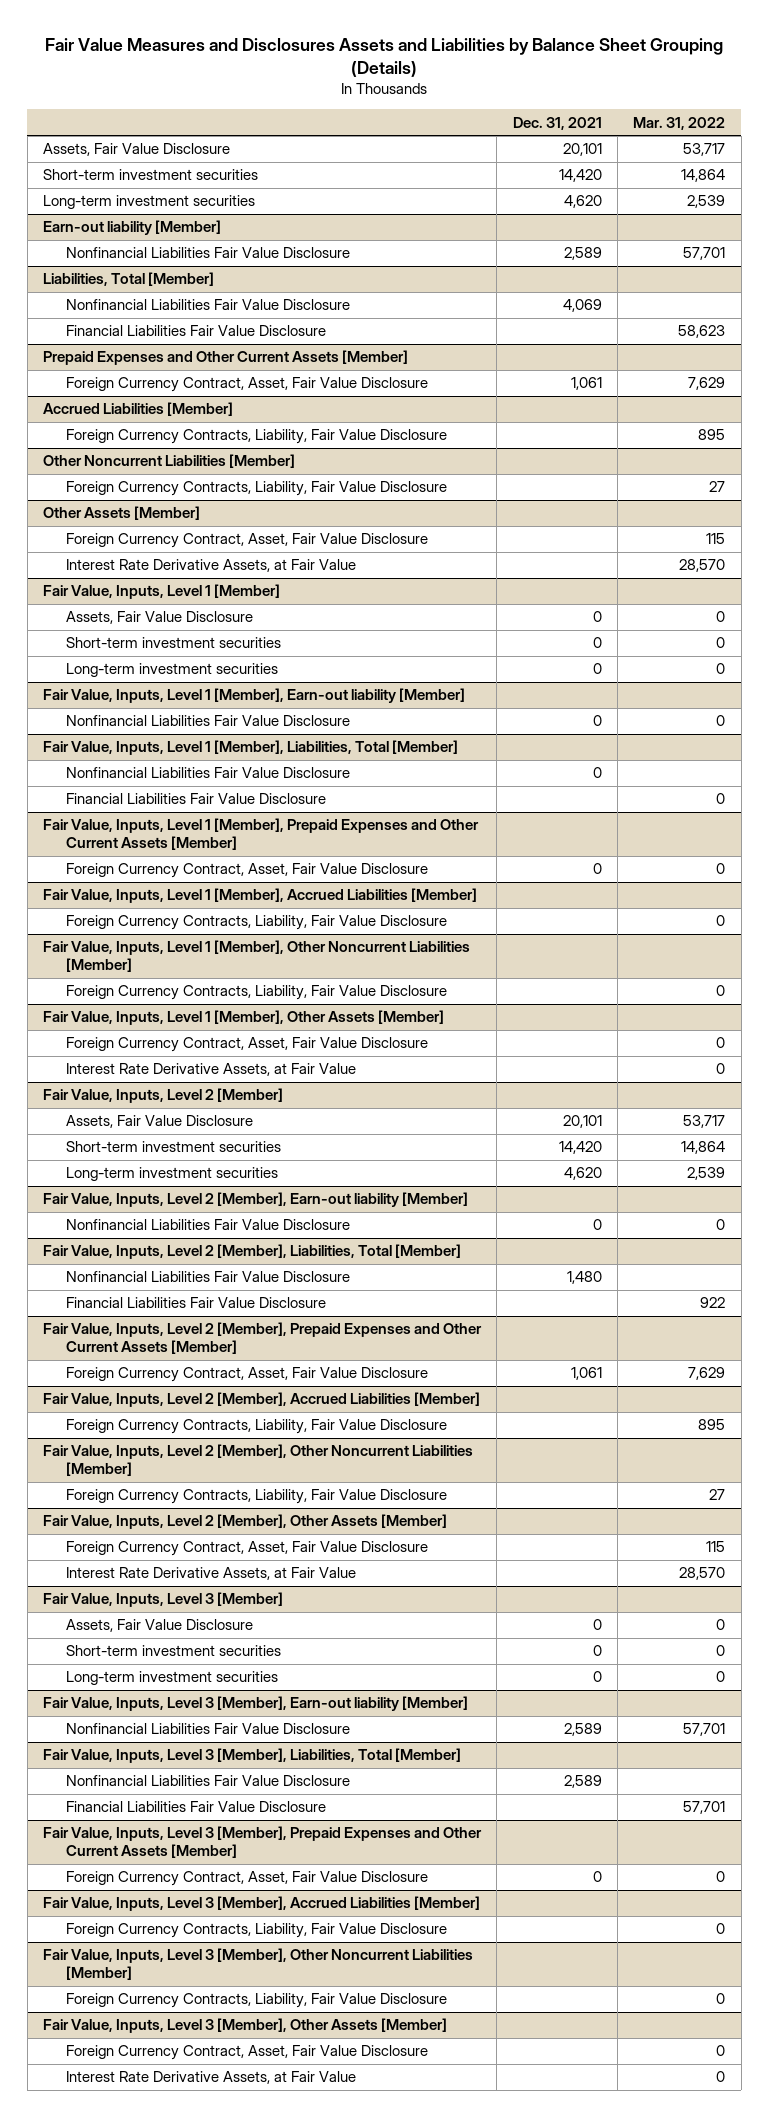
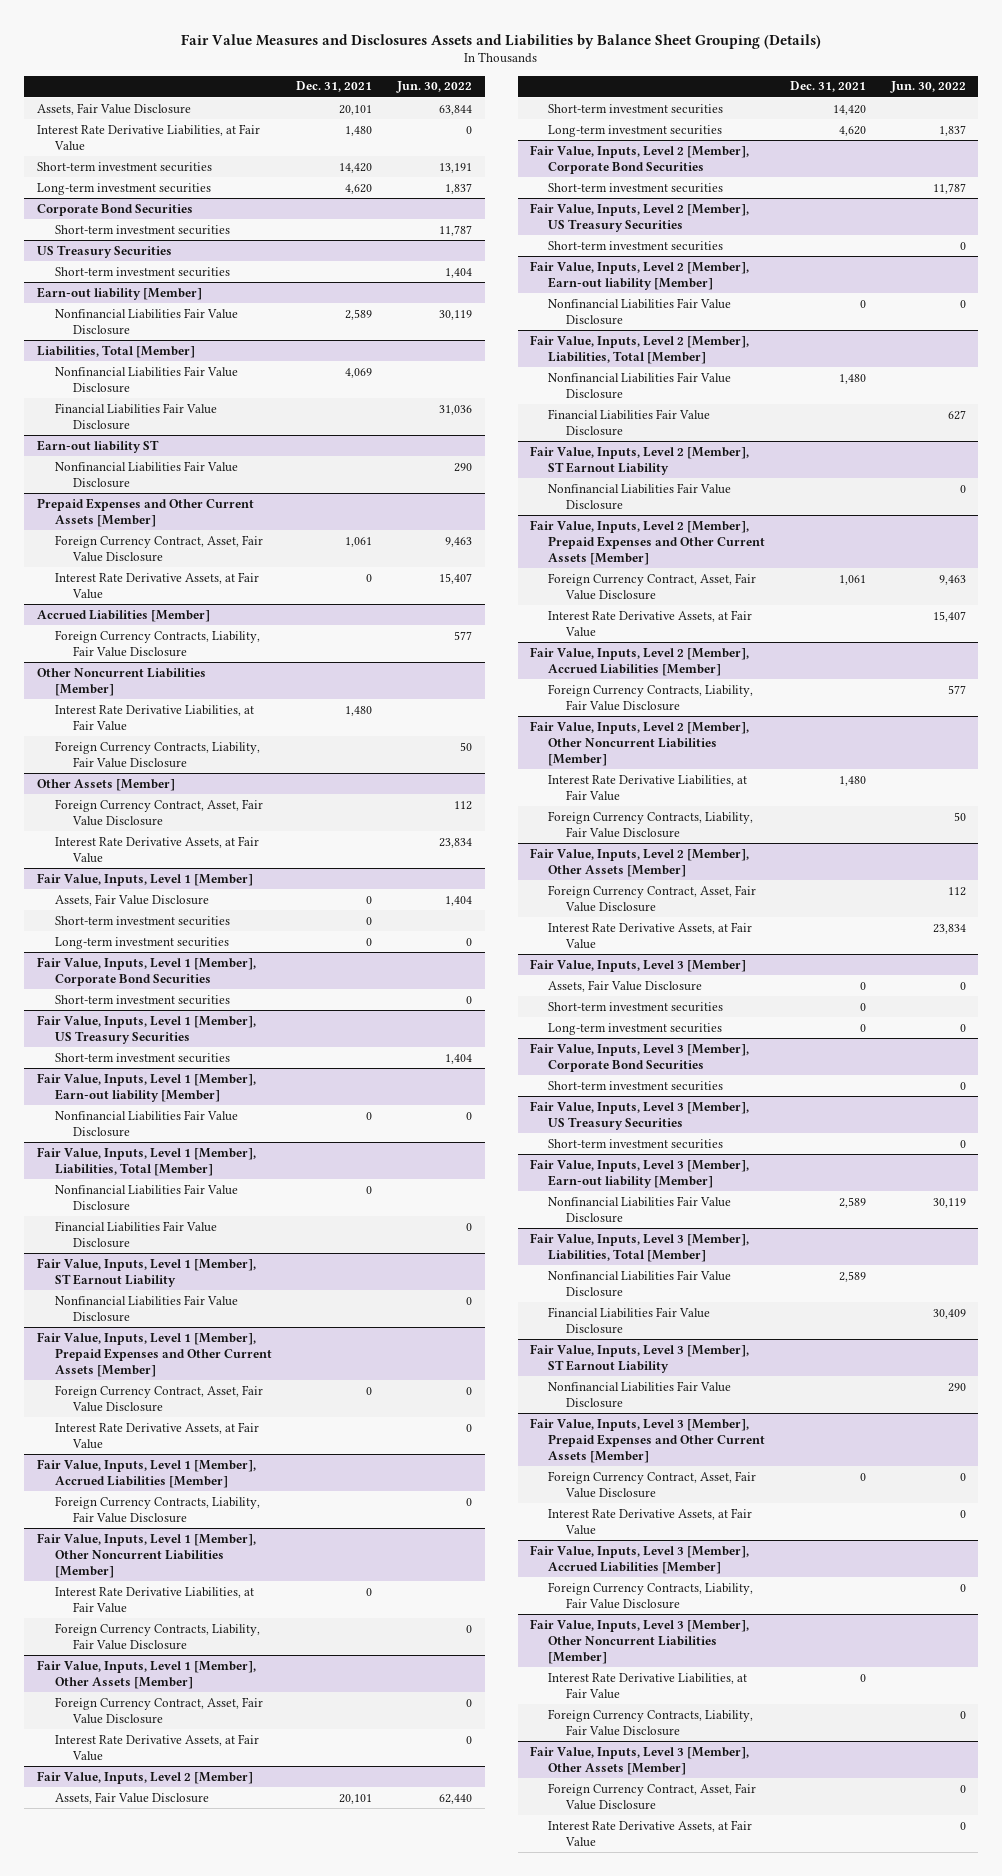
- | Dec. 31, 2021 | Mar. 31, 2022
+ | Dec. 31, 2021 | Jun. 30, 2022
+ Interest Rate Derivative Liabilities, at Fair Value | 1,480 | 0
+ Corporate Bond Securities
+ Short-term investment securities | | 11,787
+ US Treasury Securities
+ Short-term investment securities | | 1,404
+ Earn-out liability ST
+ Nonfinancial Liabilities Fair Value Disclosure | | 290
@ Prepaid Expenses and Other Current Assets [Member]
+ Interest Rate Derivative Assets, at Fair Value | 0 | 15,407
@ Other Noncurrent Liabilities [Member]
+ Interest Rate Derivative Liabilities, at Fair Value | 1,480 |
+ Fair Value, Inputs, Level 1 [Member], Corporate Bond Securities
+ Short-term investment securities | | 0
+ Fair Value, Inputs, Level 1 [Member], US Treasury Securities
+ Short-term investment securities | | 1,404
+ Fair Value, Inputs, Level 1 [Member], ST Earnout Liability
+ Nonfinancial Liabilities Fair Value Disclosure | | 0
@ Fair Value, Inputs, Level 1 [Member], Prepaid Expenses and Other Current Assets [Member]
+ Interest Rate Derivative Assets, at Fair Value | | 0
@ Fair Value, Inputs, Level 1 [Member], Other Noncurrent Liabilities [Member]
+ Interest Rate Derivative Liabilities, at Fair Value | 0 |
+ Fair Value, Inputs, Level 2 [Member], Corporate Bond Securities
+ Short-term investment securities | | 11,787
+ Fair Value, Inputs, Level 2 [Member], US Treasury Securities
+ Short-term investment securities | | 0
+ Fair Value, Inputs, Level 2 [Member], ST Earnout Liability
+ Nonfinancial Liabilities Fair Value Disclosure | | 0
@ Fair Value, Inputs, Level 2 [Member], Prepaid Expenses and Other Current Assets [Member]
+ Interest Rate Derivative Assets, at Fair Value | | 15,407
@ Fair Value, Inputs, Level 2 [Member], Other Noncurrent Liabilities [Member]
+ Interest Rate Derivative Liabilities, at Fair Value | 1,480 |
+ Fair Value, Inputs, Level 3 [Member], Corporate Bond Securities
+ Short-term investment securities | | 0
+ Fair Value, Inputs, Level 3 [Member], US Treasury Securities
+ Short-term investment securities | | 0
+ Fair Value, Inputs, Level 3 [Member], ST Earnout Liability
+ Nonfinancial Liabilities Fair Value Disclosure | | 290
@ Fair Value, Inputs, Level 3 [Member], Prepaid Expenses and Other Current Assets [Member]
+ Interest Rate Derivative Assets, at Fair Value | | 0
@ Fair Value, Inputs, Level 3 [Member], Other Noncurrent Liabilities [Member]
+ Interest Rate Derivative Liabilities, at Fair Value | 0 |

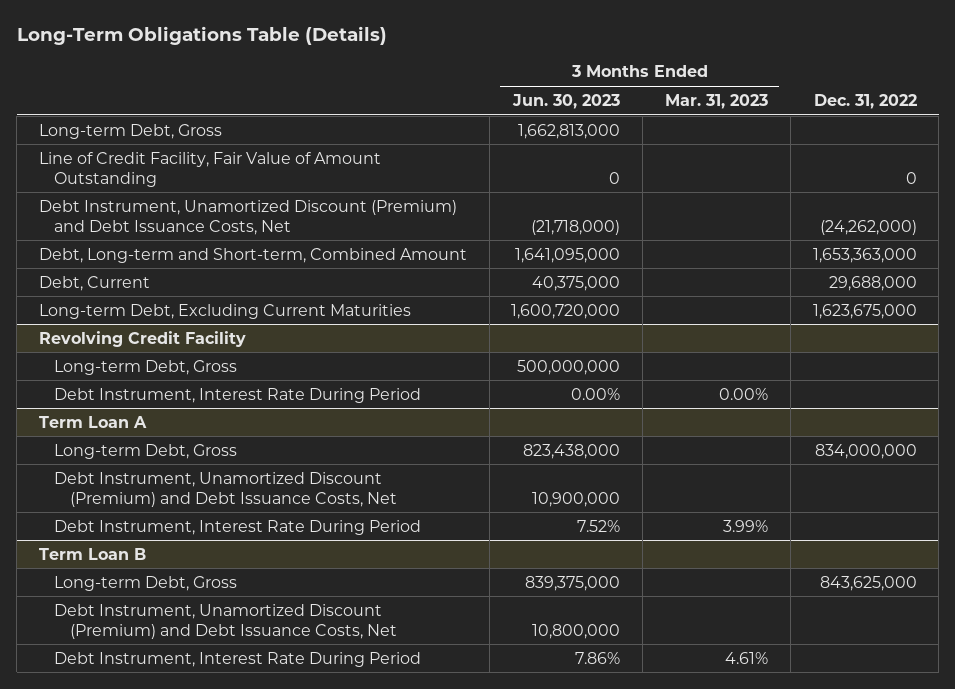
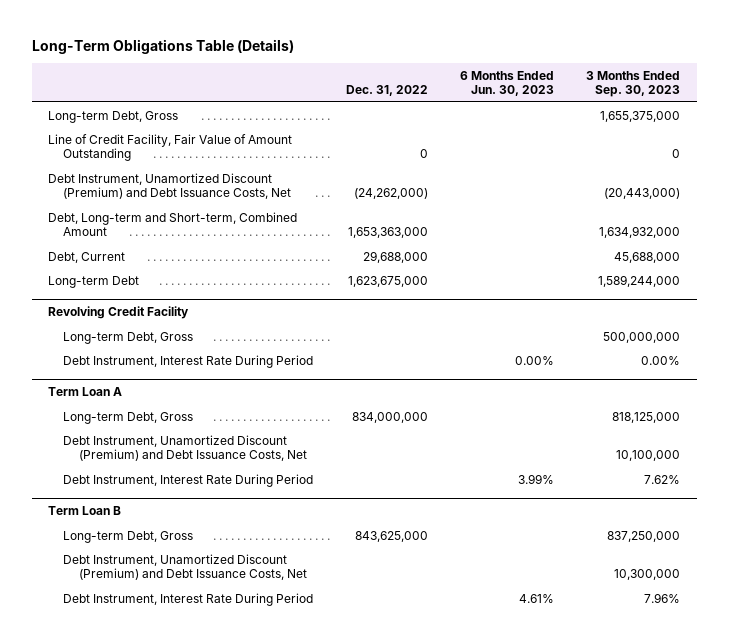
- | 3 Months Ended Jun. 30, 2023 | 3 Months Ended Mar. 31, 2023 | Dec. 31, 2022
+ | Dec. 31, 2022 | 6 Months Ended Jun. 30, 2023 | 3 Months Ended Sep. 30, 2023
- Long-term Debt, Excluding Current Maturities | 1,600,720,000 | | 1,623,675,000
+ Long-term Debt | 1,623,675,000 | | 1,589,244,000

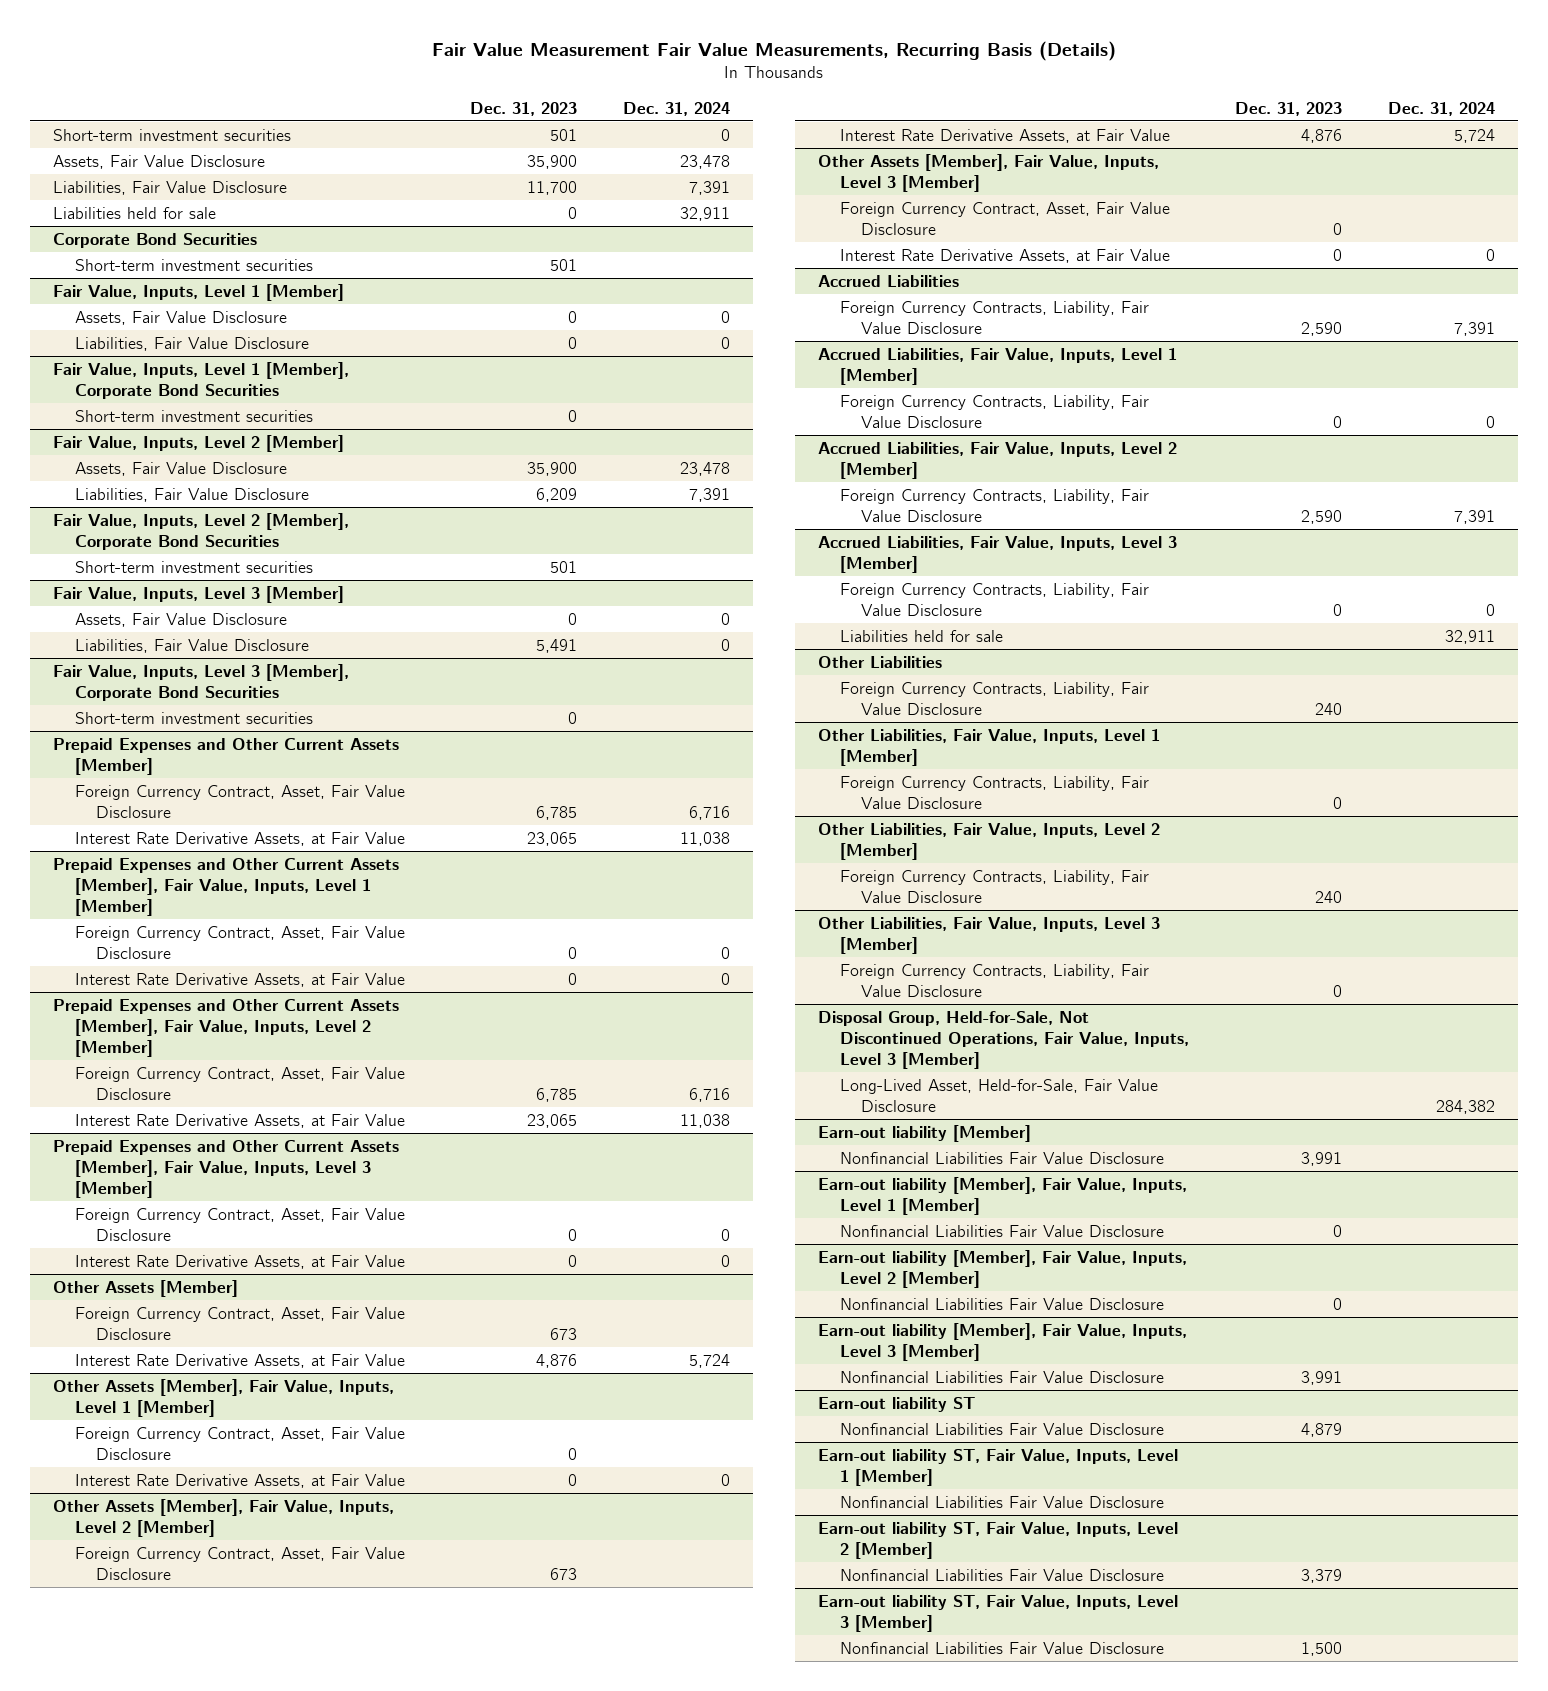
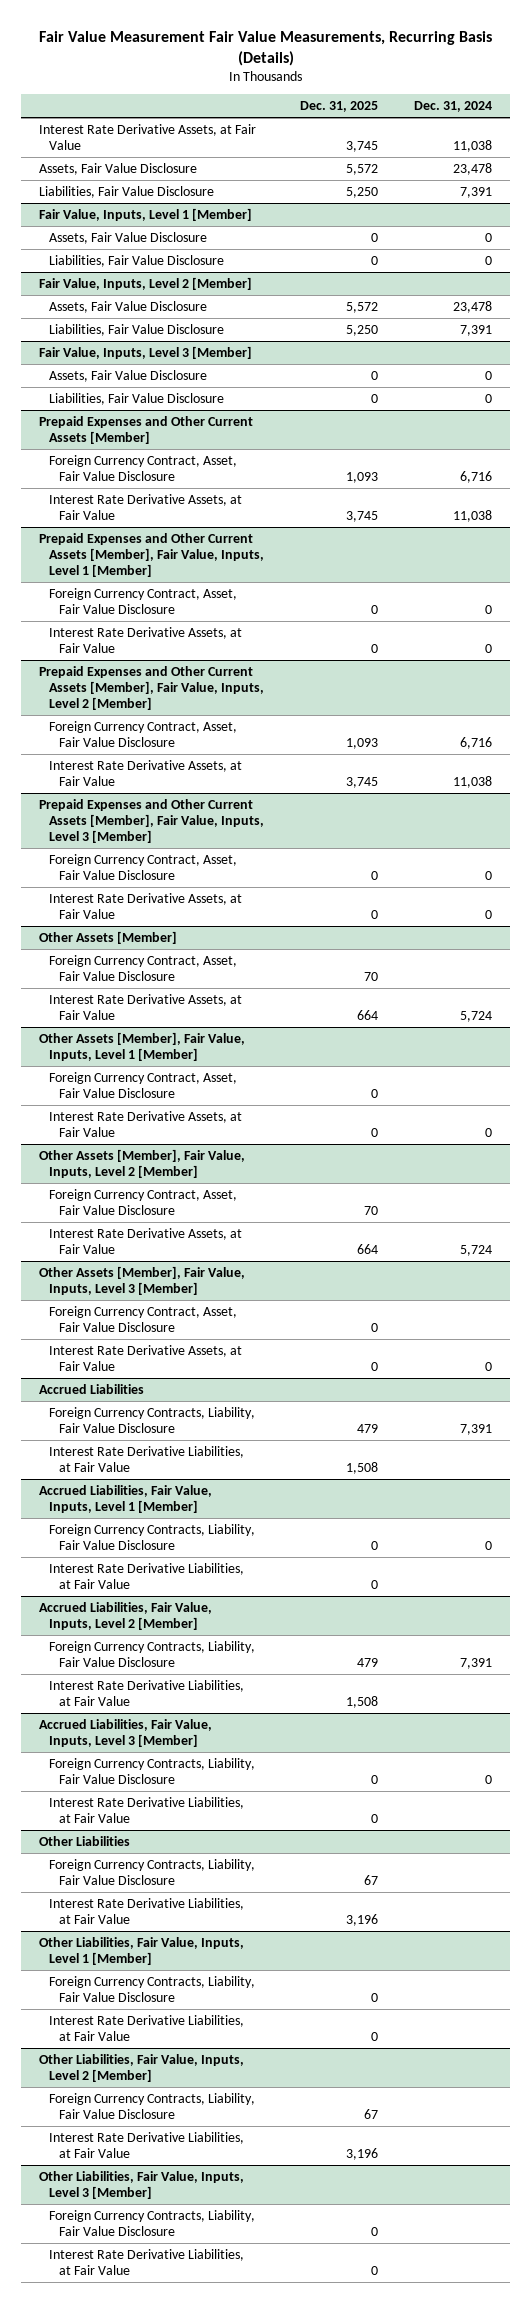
- | Dec. 31, 2023 | Dec. 31, 2024
+ | Dec. 31, 2025 | Dec. 31, 2024
- Short-term investment securities | 501 | 0
+ Interest Rate Derivative Assets, at Fair Value | 3,745 | 11,038
- Liabilities held for sale | 0 | 32,911
- Corporate Bond Securities
- Short-term investment securities | 501 |
- Fair Value, Inputs, Level 1 [Member], Corporate Bond Securities
- Short-term investment securities | 0 |
- Fair Value, Inputs, Level 2 [Member], Corporate Bond Securities
- Short-term investment securities | 501 |
- Fair Value, Inputs, Level 3 [Member], Corporate Bond Securities
- Short-term investment securities | 0 |
@ Accrued Liabilities
+ Interest Rate Derivative Liabilities, at Fair Value | 1,508 |
@ Accrued Liabilities, Fair Value, Inputs, Level 1 [Member]
+ Interest Rate Derivative Liabilities, at Fair Value | 0 |
@ Accrued Liabilities, Fair Value, Inputs, Level 2 [Member]
+ Interest Rate Derivative Liabilities, at Fair Value | 1,508 |
@ Accrued Liabilities, Fair Value, Inputs, Level 3 [Member]
- Liabilities held for sale | | 32,911
+ Interest Rate Derivative Liabilities, at Fair Value | 0 |
@ Other Liabilities
+ Interest Rate Derivative Liabilities, at Fair Value | 3,196 |
@ Other Liabilities, Fair Value, Inputs, Level 1 [Member]
+ Interest Rate Derivative Liabilities, at Fair Value | 0 |
@ Other Liabilities, Fair Value, Inputs, Level 2 [Member]
+ Interest Rate Derivative Liabilities, at Fair Value | 3,196 |
- Disposal Group, Held-for-Sale, Not Discontinued Operations, Fair Value, Inputs, Level 3 [Member]
- Long-Lived Asset, Held-for-Sale, Fair Value Disclosure | | 284,382
- Earn-out liability [Member]
- Nonfinancial Liabilities Fair Value Disclosure | 3,991 |
- Earn-out liability [Member], Fair Value, Inputs, Level 1 [Member]
- Nonfinancial Liabilities Fair Value Disclosure | 0 |
- Earn-out liability [Member], Fair Value, Inputs, Level 2 [Member]
- Nonfinancial Liabilities Fair Value Disclosure | 0 |
- Earn-out liability [Member], Fair Value, Inputs, Level 3 [Member]
- Nonfinancial Liabilities Fair Value Disclosure | 3,991 |
- Earn-out liability ST
- Nonfinancial Liabilities Fair Value Disclosure | 4,879 |
- Earn-out liability ST, Fair Value, Inputs, Level 1 [Member]
- Nonfinancial Liabilities Fair Value Disclosure
- Earn-out liability ST, Fair Value, Inputs, Level 2 [Member]
- Nonfinancial Liabilities Fair Value Disclosure | 3,379 |
- Earn-out liability ST, Fair Value, Inputs, Level 3 [Member]
- Nonfinancial Liabilities Fair Value Disclosure | 1,500 |
@ Other Liabilities, Fair Value, Inputs, Level 3 [Member]
+ Interest Rate Derivative Liabilities, at Fair Value | 0 |

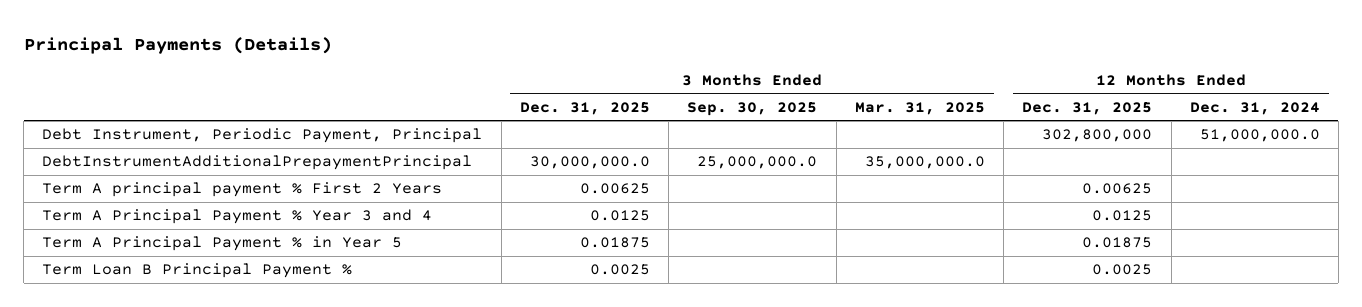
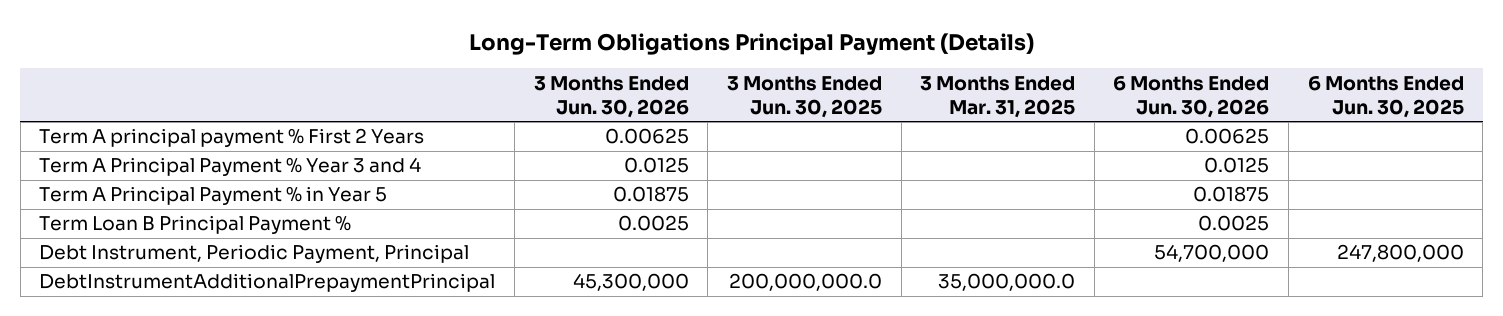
- Principal Payments (Details)
+ Long-Term Obligations Principal Payment (Details)
- | 3 Months Ended Dec. 31, 2025 | 3 Months Ended Sep. 30, 2025 | 3 Months Ended Mar. 31, 2025 | 12 Months Ended Dec. 31, 2025 | 12 Months Ended Dec. 31, 2024
+ | 3 Months Ended Jun. 30, 2026 | 3 Months Ended Jun. 30, 2025 | 3 Months Ended Mar. 31, 2025 | 6 Months Ended Jun. 30, 2026 | 6 Months Ended Jun. 30, 2025
moved down: Debt Instrument, Periodic Payment, Principal | | | | 54,700,000 | 247,800,000
moved down: DebtInstrumentAdditionalPrepaymentPrincipal | 45,300,000 | 200,000,000.0 | 35,000,000.0 | |

